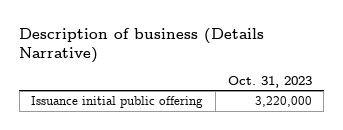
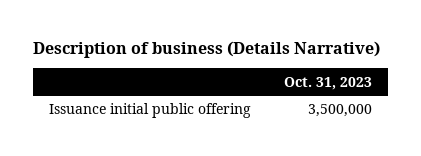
- Issuance initial public offering | 3,220,000
+ Issuance initial public offering | 3,500,000

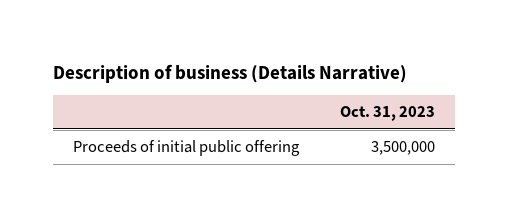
- Issuance initial public offering | 3,500,000
+ Proceeds of initial public offering | 3,500,000

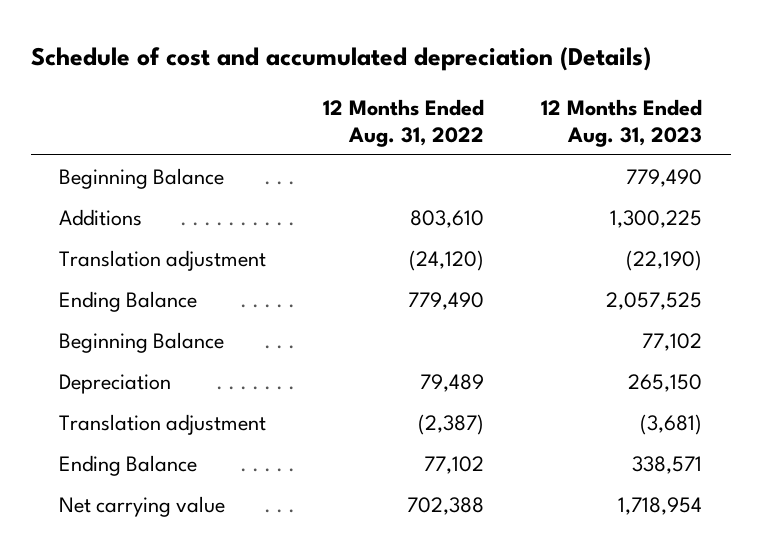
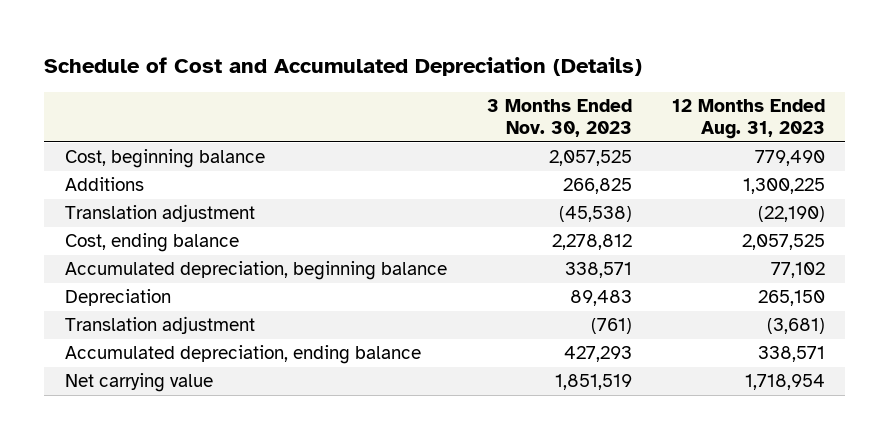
- Schedule of cost and accumulated depreciation (Details)
+ Schedule of Cost and Accumulated Depreciation (Details)
- | 12 Months Ended Aug. 31, 2022 | 12 Months Ended Aug. 31, 2023
+ | 3 Months Ended Nov. 30, 2023 | 12 Months Ended Aug. 31, 2023
- Beginning Balance | | 779,490
+ Cost, beginning balance | 2,057,525 | 779,490
- Ending Balance | 779,490 | 2,057,525
- Beginning Balance | | 77,102
+ Cost, ending balance | 2,278,812 | 2,057,525
+ Accumulated depreciation, beginning balance | 338,571 | 77,102
- Ending Balance | 77,102 | 338,571
+ Accumulated depreciation, ending balance | 427,293 | 338,571

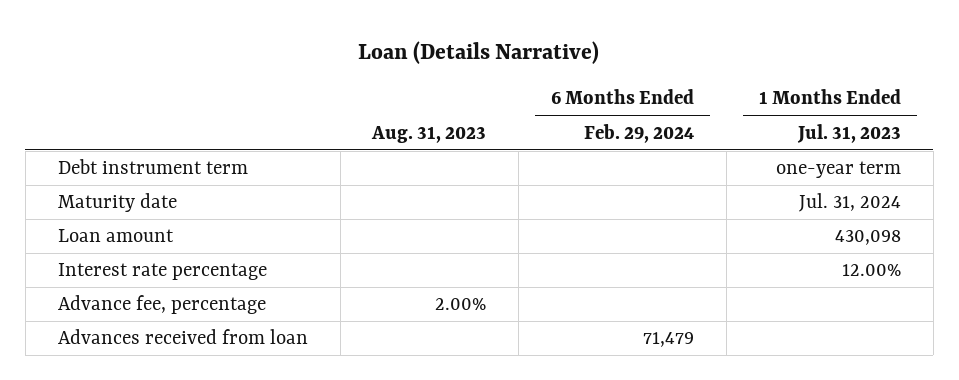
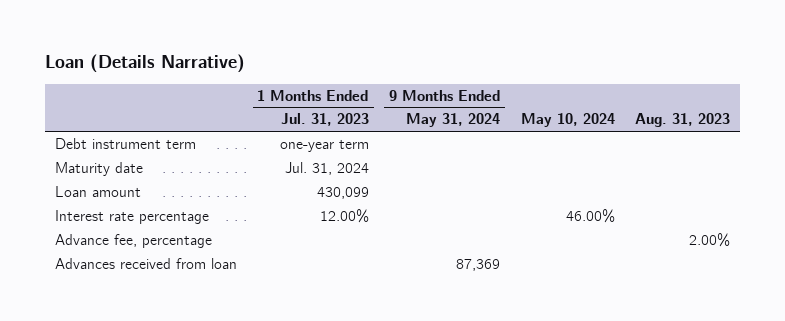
- | Aug. 31, 2023 | 6 Months Ended Feb. 29, 2024 | 1 Months Ended Jul. 31, 2023
+ | 1 Months Ended Jul. 31, 2023 | 9 Months Ended May 31, 2024 | May 10, 2024 | Aug. 31, 2023
- Loan amount | | | 430,098
+ Loan amount | 430,099 | | |

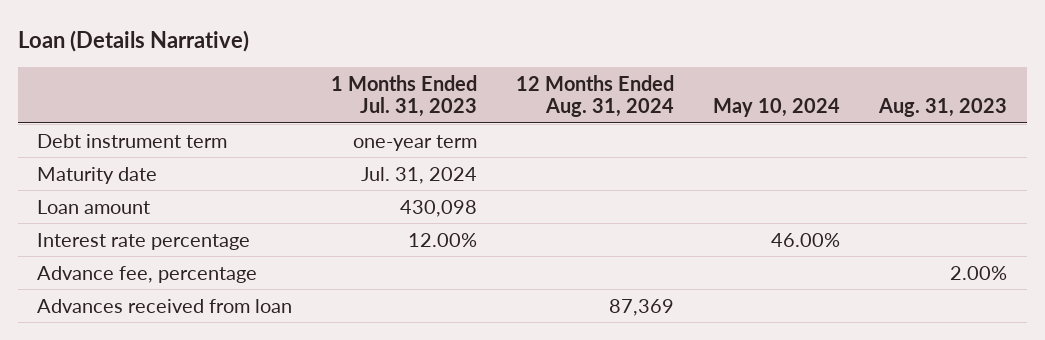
- | 1 Months Ended Jul. 31, 2023 | 9 Months Ended May 31, 2024 | May 10, 2024 | Aug. 31, 2023
+ | 1 Months Ended Jul. 31, 2023 | 12 Months Ended Aug. 31, 2024 | May 10, 2024 | Aug. 31, 2023
- Loan amount | 430,099 | | |
+ Loan amount | 430,098 | | |

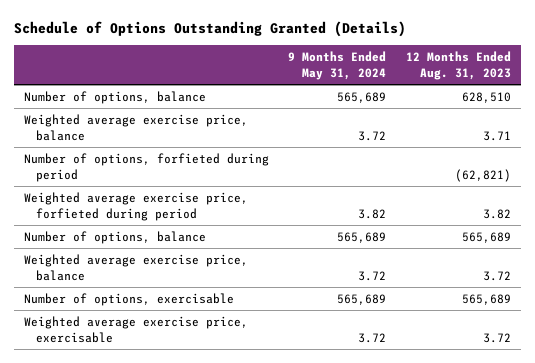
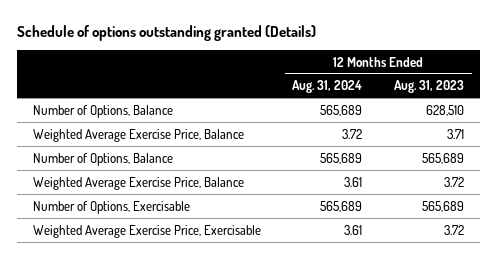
- Schedule of Options Outstanding Granted (Details)
+ Schedule of options outstanding granted (Details)
- | 9 Months Ended May 31, 2024 | 12 Months Ended Aug. 31, 2023
+ | 12 Months Ended Aug. 31, 2024 | 12 Months Ended Aug. 31, 2023
- Number of options, balance | 565,689 | 628,510
- Weighted average exercise price, balance | 3.72 | 3.71
- Number of options, forfieted during period | | (62,821)
- Weighted average exercise price, forfieted during period | 3.82 | 3.82
- Number of options, balance | 565,689 | 565,689
- Weighted average exercise price, balance | 3.72 | 3.72
- Number of options, exercisable | 565,689 | 565,689
- Weighted average exercise price, exercisable | 3.72 | 3.72
+ Number of Options, Balance | 565,689 | 628,510
+ Weighted Average Exercise Price, Balance | 3.72 | 3.71
+ Number of Options, Balance | 565,689 | 565,689
+ Weighted Average Exercise Price, Balance | 3.61 | 3.72
+ Number of Options, Exercisable | 565,689 | 565,689
+ Weighted Average Exercise Price, Exercisable | 3.61 | 3.72

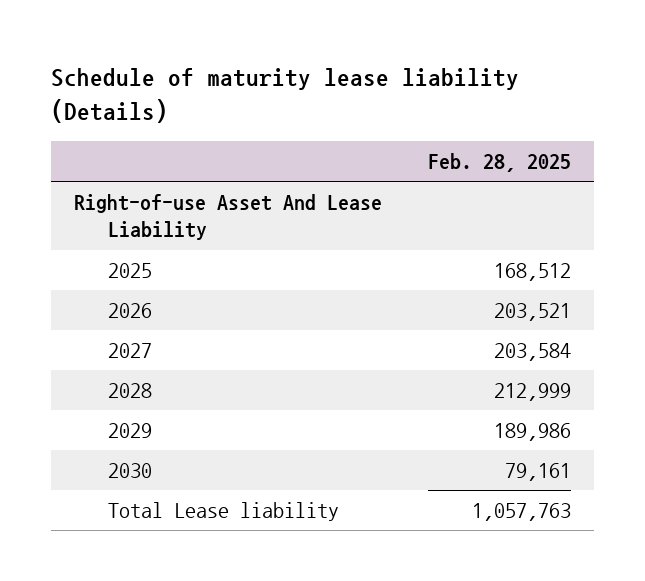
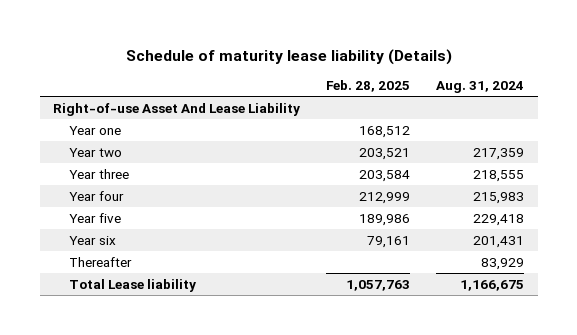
- | Feb. 28, 2025
+ | Feb. 28, 2025 | Aug. 31, 2024
- 2025 | 168,512
- 2026 | 203,521
- 2027 | 203,584
- 2028 | 212,999
- 2029 | 189,986
- 2030 | 79,161
+ Year one | 168,512 |
+ Year two | 203,521 | 217,359
+ Year three | 203,584 | 218,555
+ Year four | 212,999 | 215,983
+ Year five | 189,986 | 229,418
+ Year six | 79,161 | 201,431
+ Thereafter | | 83,929

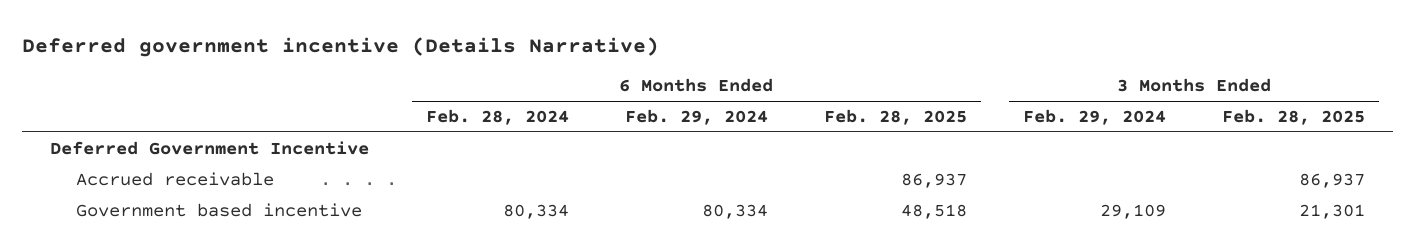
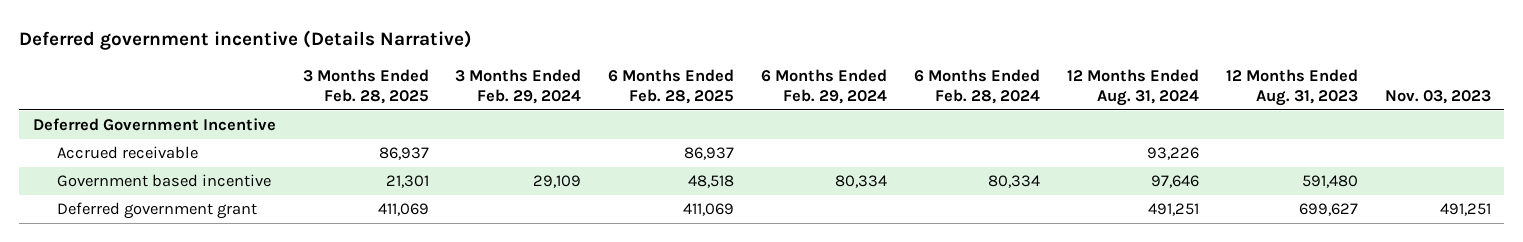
- | 6 Months Ended Feb. 28, 2024 | 6 Months Ended Feb. 29, 2024 | 6 Months Ended Feb. 28, 2025 | 3 Months Ended Feb. 29, 2024 | 3 Months Ended Feb. 28, 2025
+ | 3 Months Ended Feb. 28, 2025 | 3 Months Ended Feb. 29, 2024 | 6 Months Ended Feb. 28, 2025 | 6 Months Ended Feb. 29, 2024 | 6 Months Ended Feb. 28, 2024 | 12 Months Ended Aug. 31, 2024 | 12 Months Ended Aug. 31, 2023 | Nov. 03, 2023
+ Deferred government grant | 411,069 | | 411,069 | | | 491,251 | 699,627 | 491,251

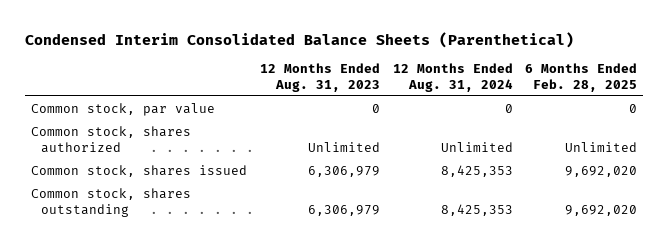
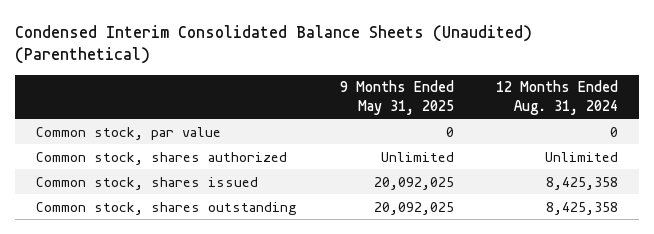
- Condensed Interim Consolidated Balance Sheets (Parenthetical)
+ Condensed Interim Consolidated Balance Sheets (Unaudited) (Parenthetical)
- | 12 Months Ended Aug. 31, 2023 | 12 Months Ended Aug. 31, 2024 | 6 Months Ended Feb. 28, 2025
+ | 9 Months Ended May 31, 2025 | 12 Months Ended Aug. 31, 2024
- Common stock, shares issued | 6,306,979 | 8,425,353 | 9,692,020
- Common stock, shares outstanding | 6,306,979 | 8,425,353 | 9,692,020
+ Common stock, shares issued | 20,092,025 | 8,425,358
+ Common stock, shares outstanding | 20,092,025 | 8,425,358

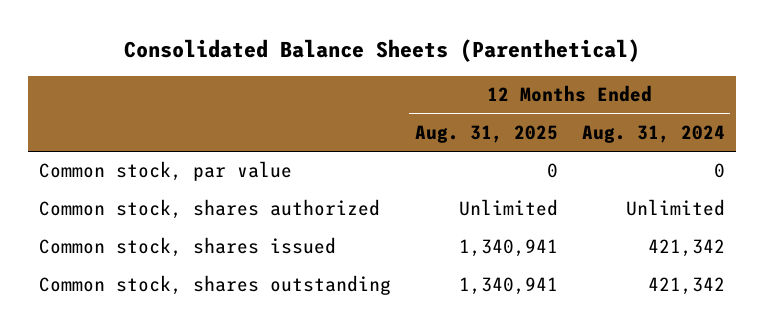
- Condensed Interim Consolidated Balance Sheets (Unaudited) (Parenthetical)
+ Consolidated Balance Sheets (Parenthetical)
- | 9 Months Ended May 31, 2025 | 12 Months Ended Aug. 31, 2024
+ | 12 Months Ended Aug. 31, 2025 | 12 Months Ended Aug. 31, 2024
- Common stock, shares issued | 20,092,025 | 8,425,358
- Common stock, shares outstanding | 20,092,025 | 8,425,358
+ Common stock, shares issued | 1,340,941 | 421,342
+ Common stock, shares outstanding | 1,340,941 | 421,342

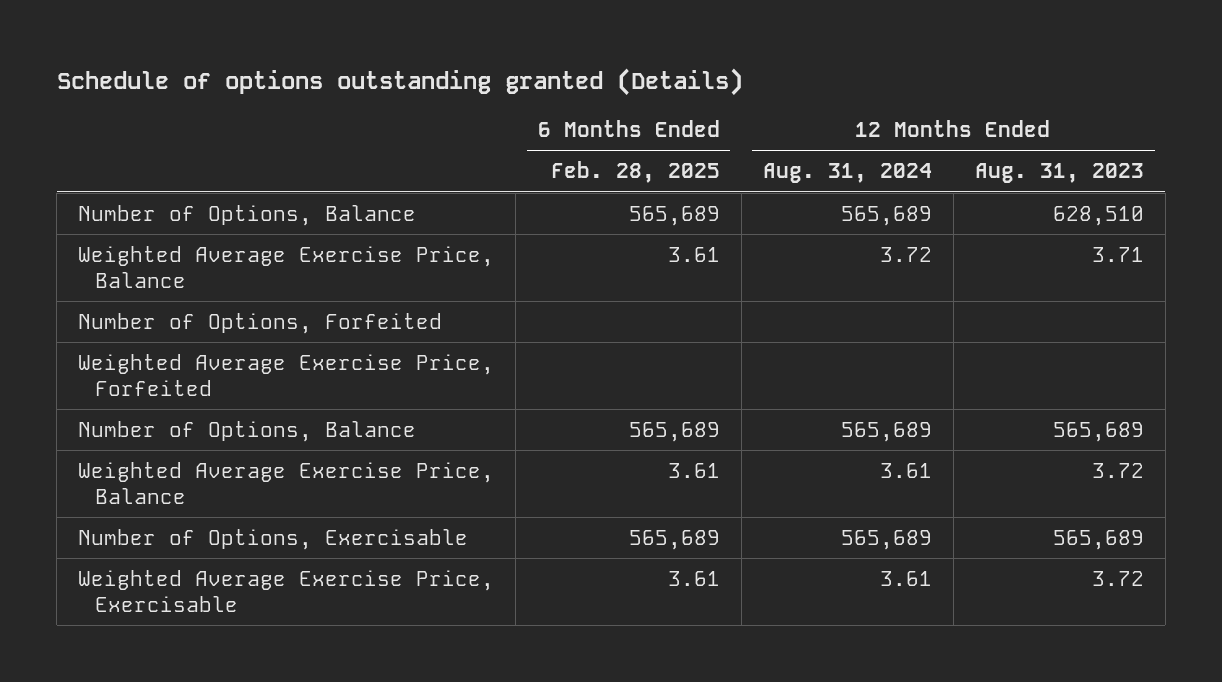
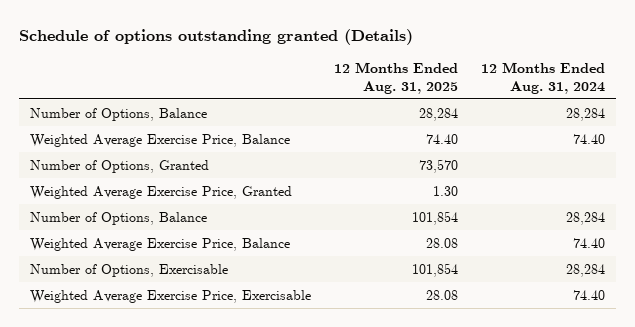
- | 6 Months Ended Feb. 28, 2025 | 12 Months Ended Aug. 31, 2024 | 12 Months Ended Aug. 31, 2023
+ | 12 Months Ended Aug. 31, 2025 | 12 Months Ended Aug. 31, 2024
- Number of Options, Balance | 565,689 | 565,689 | 628,510
- Weighted Average Exercise Price, Balance | 3.61 | 3.72 | 3.71
- Number of Options, Forfeited
- Weighted Average Exercise Price, Forfeited
- Number of Options, Balance | 565,689 | 565,689 | 565,689
- Weighted Average Exercise Price, Balance | 3.61 | 3.61 | 3.72
- Number of Options, Exercisable | 565,689 | 565,689 | 565,689
- Weighted Average Exercise Price, Exercisable | 3.61 | 3.61 | 3.72
+ Number of Options, Balance | 28,284 | 28,284
+ Weighted Average Exercise Price, Balance | 74.40 | 74.40
+ Number of Options, Granted | 73,570 |
+ Weighted Average Exercise Price, Granted | 1.30 |
+ Number of Options, Balance | 101,854 | 28,284
+ Weighted Average Exercise Price, Balance | 28.08 | 74.40
+ Number of Options, Exercisable | 101,854 | 28,284
+ Weighted Average Exercise Price, Exercisable | 28.08 | 74.40

